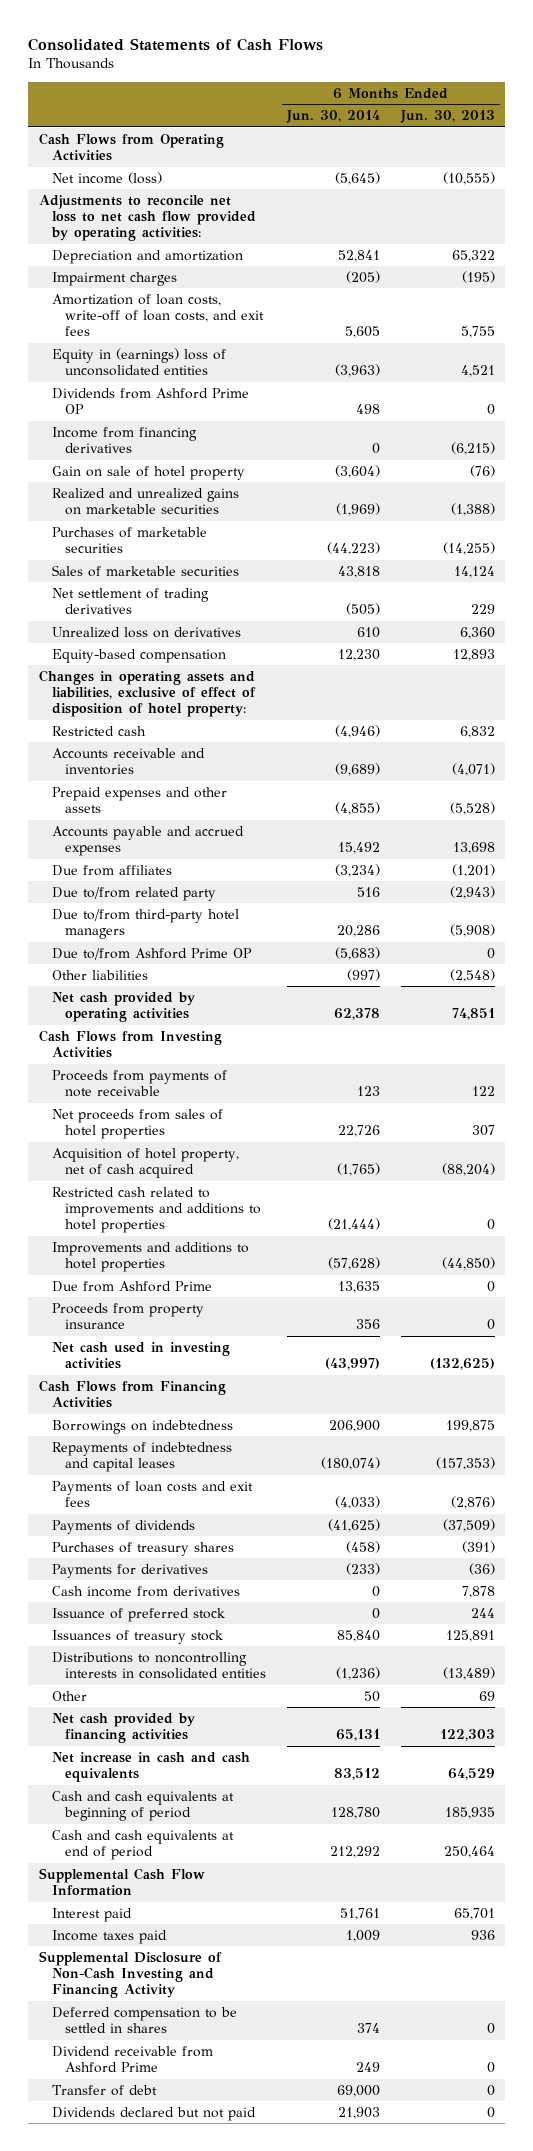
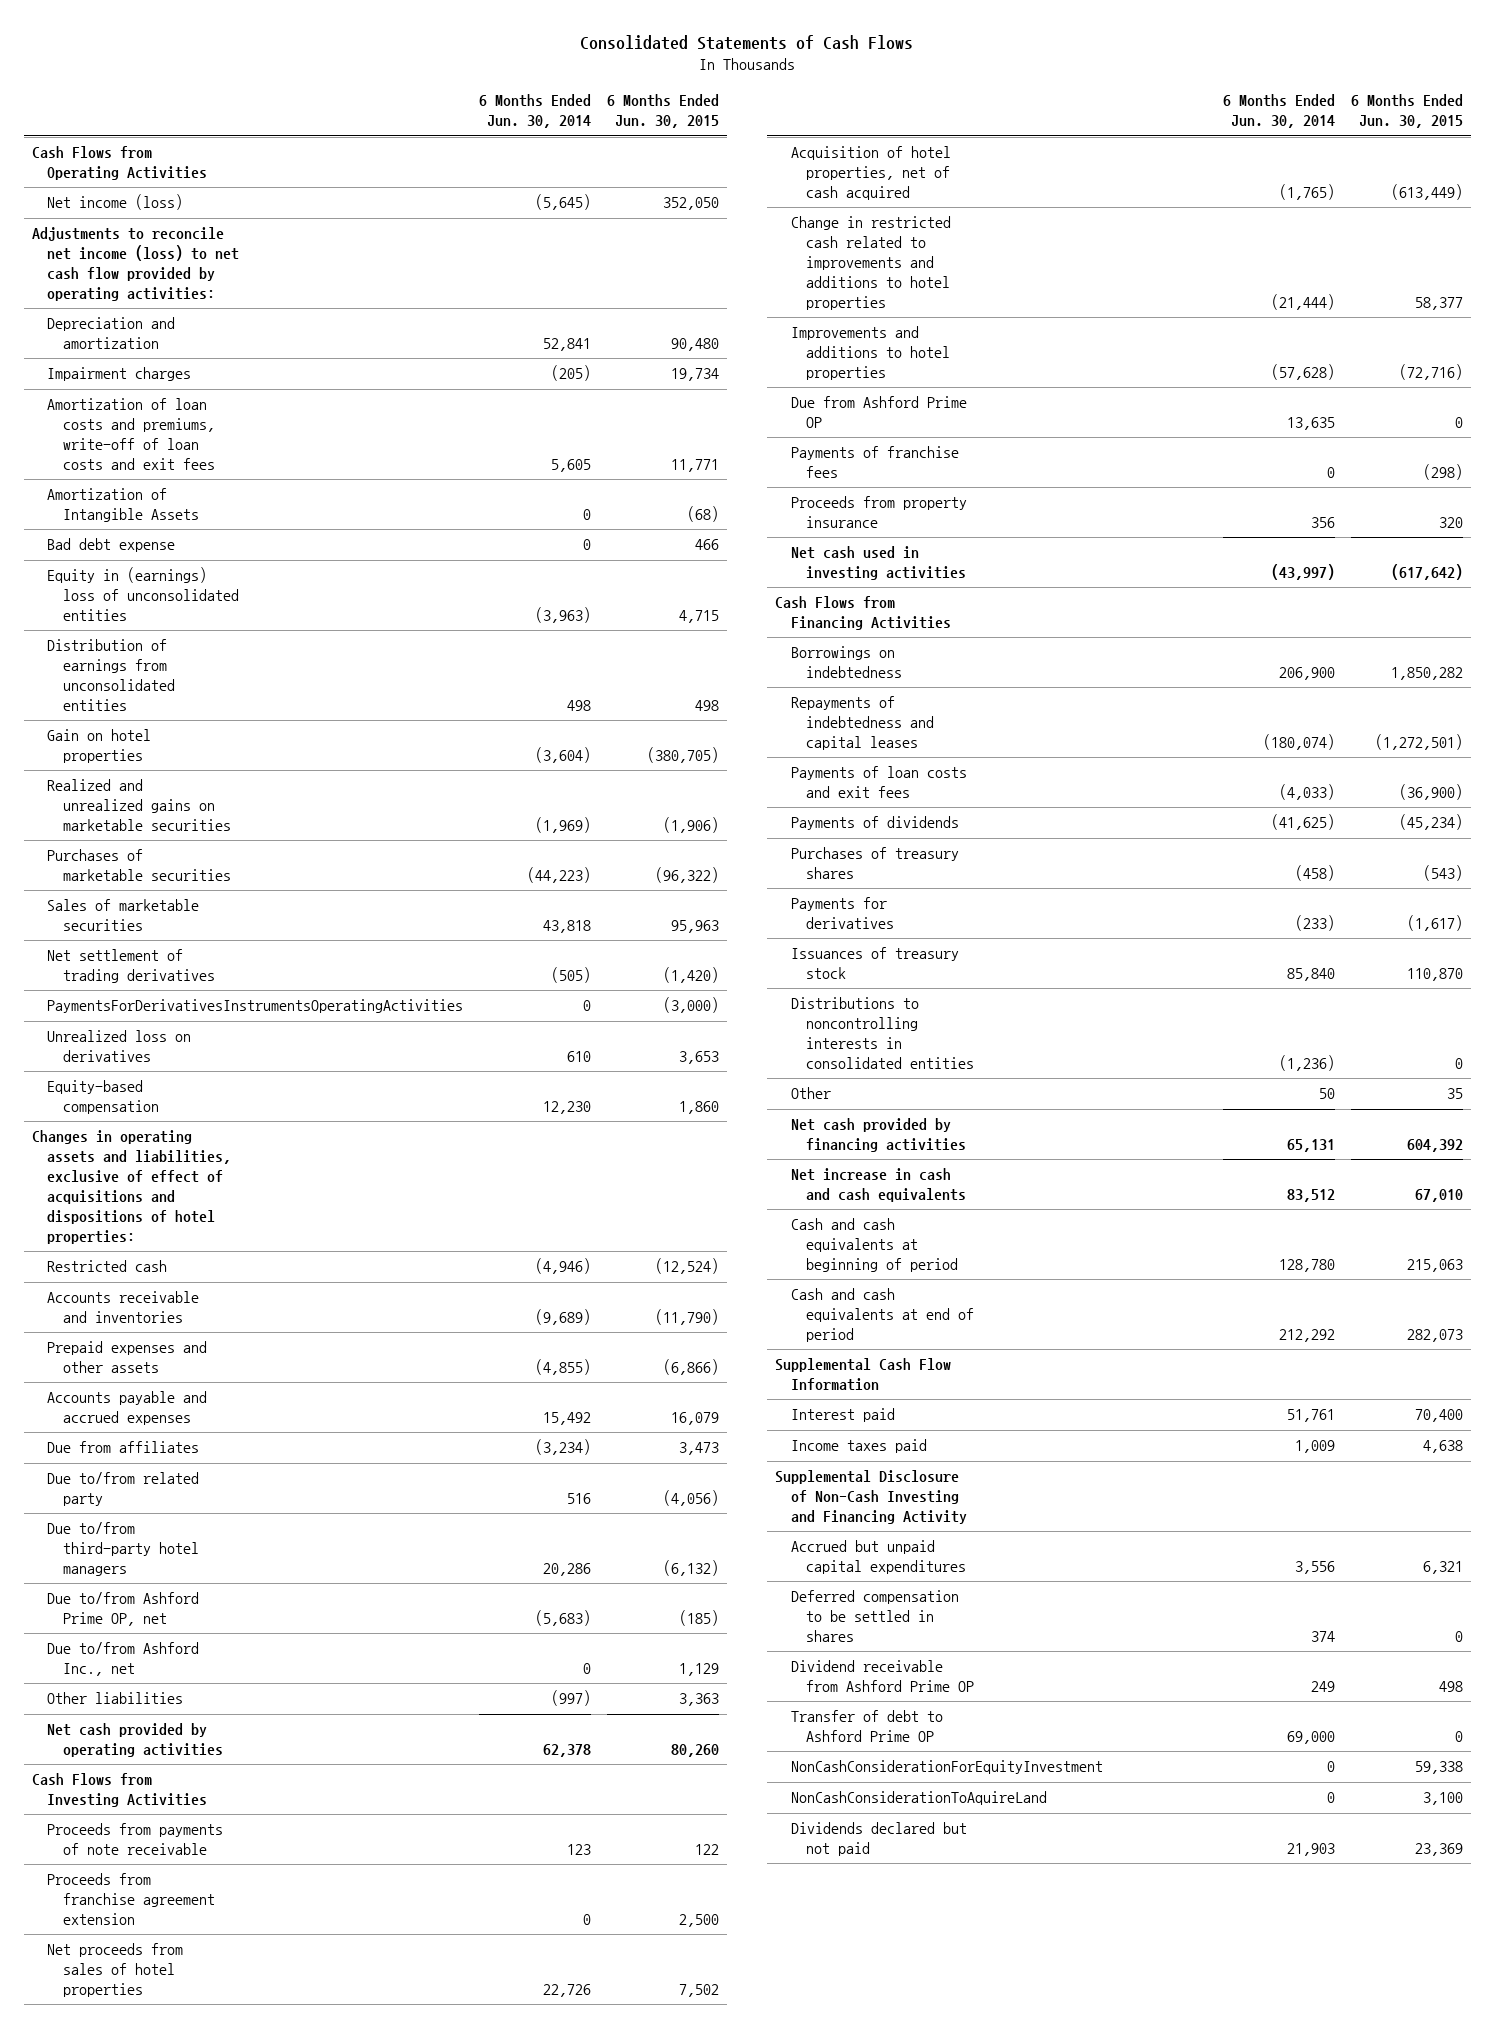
- | 6 Months Ended Jun. 30, 2014 | 6 Months Ended Jun. 30, 2013
+ | 6 Months Ended Jun. 30, 2014 | 6 Months Ended Jun. 30, 2015
- Adjustments to reconcile net loss to net cash flow provided by operating activities:
+ Adjustments to reconcile net income (loss) to net cash flow provided by operating activities:
- Amortization of loan costs, write-off of loan costs, and exit fees | 5,605 | 5,755
+ Amortization of loan costs and premiums, write-off of loan costs and exit fees | 5,605 | 11,771
+ Amortization of Intangible Assets | 0 | (68)
+ Bad debt expense | 0 | 466
- Dividends from Ashford Prime OP | 498 | 0
- Income from financing derivatives | 0 | (6,215)
- Gain on sale of hotel property | (3,604) | (76)
+ Distribution of earnings from unconsolidated entities | 498 | 498
+ Gain on hotel properties | (3,604) | (380,705)
+ PaymentsForDerivativesInstrumentsOperatingActivities | 0 | (3,000)
- Changes in operating assets and liabilities, exclusive of effect of disposition of hotel property:
+ Changes in operating assets and liabilities, exclusive of effect of acquisitions and dispositions of hotel properties:
- Due to/from Ashford Prime OP | (5,683) | 0
+ Due to/from Ashford Prime OP, net | (5,683) | (185)
+ Due to/from Ashford Inc., net | 0 | 1,129
+ Proceeds from franchise agreement extension | 0 | 2,500
- Acquisition of hotel property, net of cash acquired | (1,765) | (88,204)
- Restricted cash related to improvements and additions to hotel properties | (21,444) | 0
+ Acquisition of hotel properties, net of cash acquired | (1,765) | (613,449)
+ Change in restricted cash related to improvements and additions to hotel properties | (21,444) | 58,377
- Due from Ashford Prime | 13,635 | 0
+ Due from Ashford Prime OP | 13,635 | 0
+ Payments of franchise fees | 0 | (298)
- Cash income from derivatives | 0 | 7,878
- Issuance of preferred stock | 0 | 244
+ Accrued but unpaid capital expenditures | 3,556 | 6,321
- Dividend receivable from Ashford Prime | 249 | 0
- Transfer of debt | 69,000 | 0
+ Dividend receivable from Ashford Prime OP | 249 | 498
+ Transfer of debt to Ashford Prime OP | 69,000 | 0
+ NonCashConsiderationForEquityInvestment | 0 | 59,338
+ NonCashConsiderationToAquireLand | 0 | 3,100

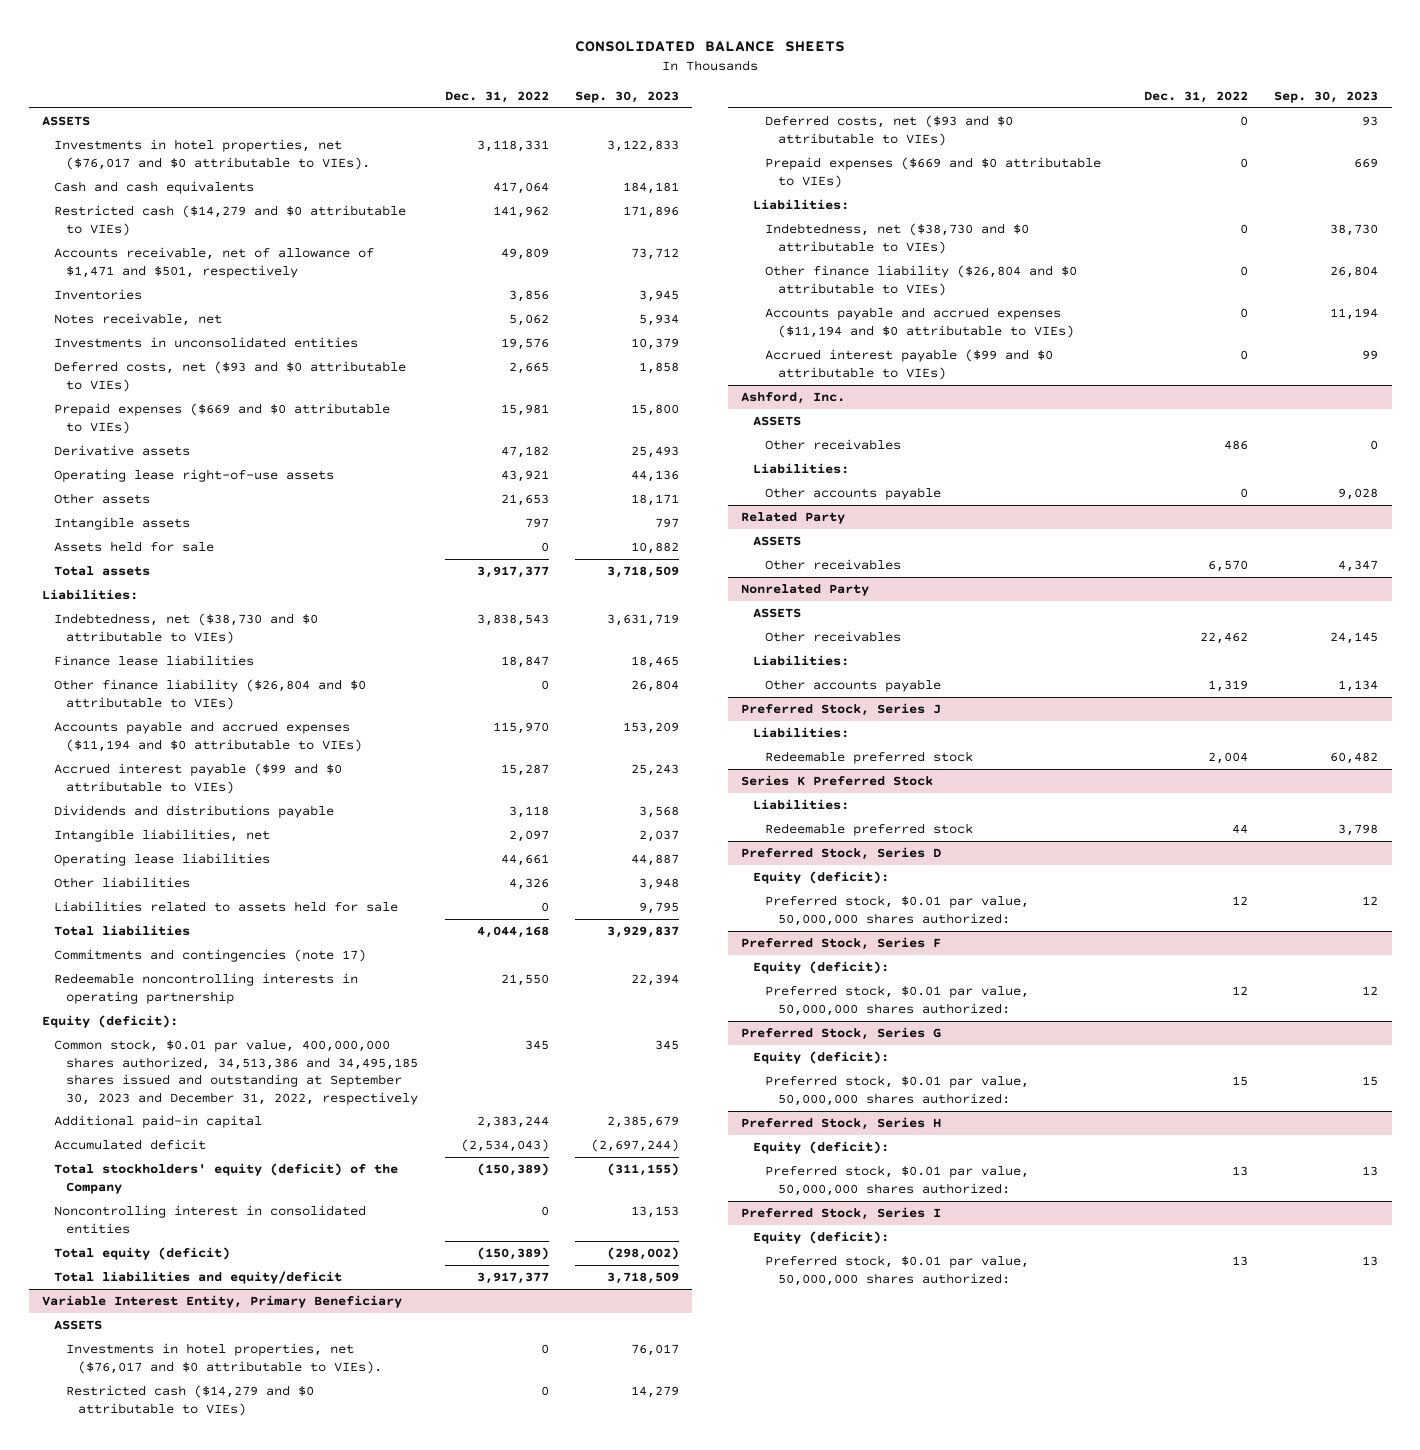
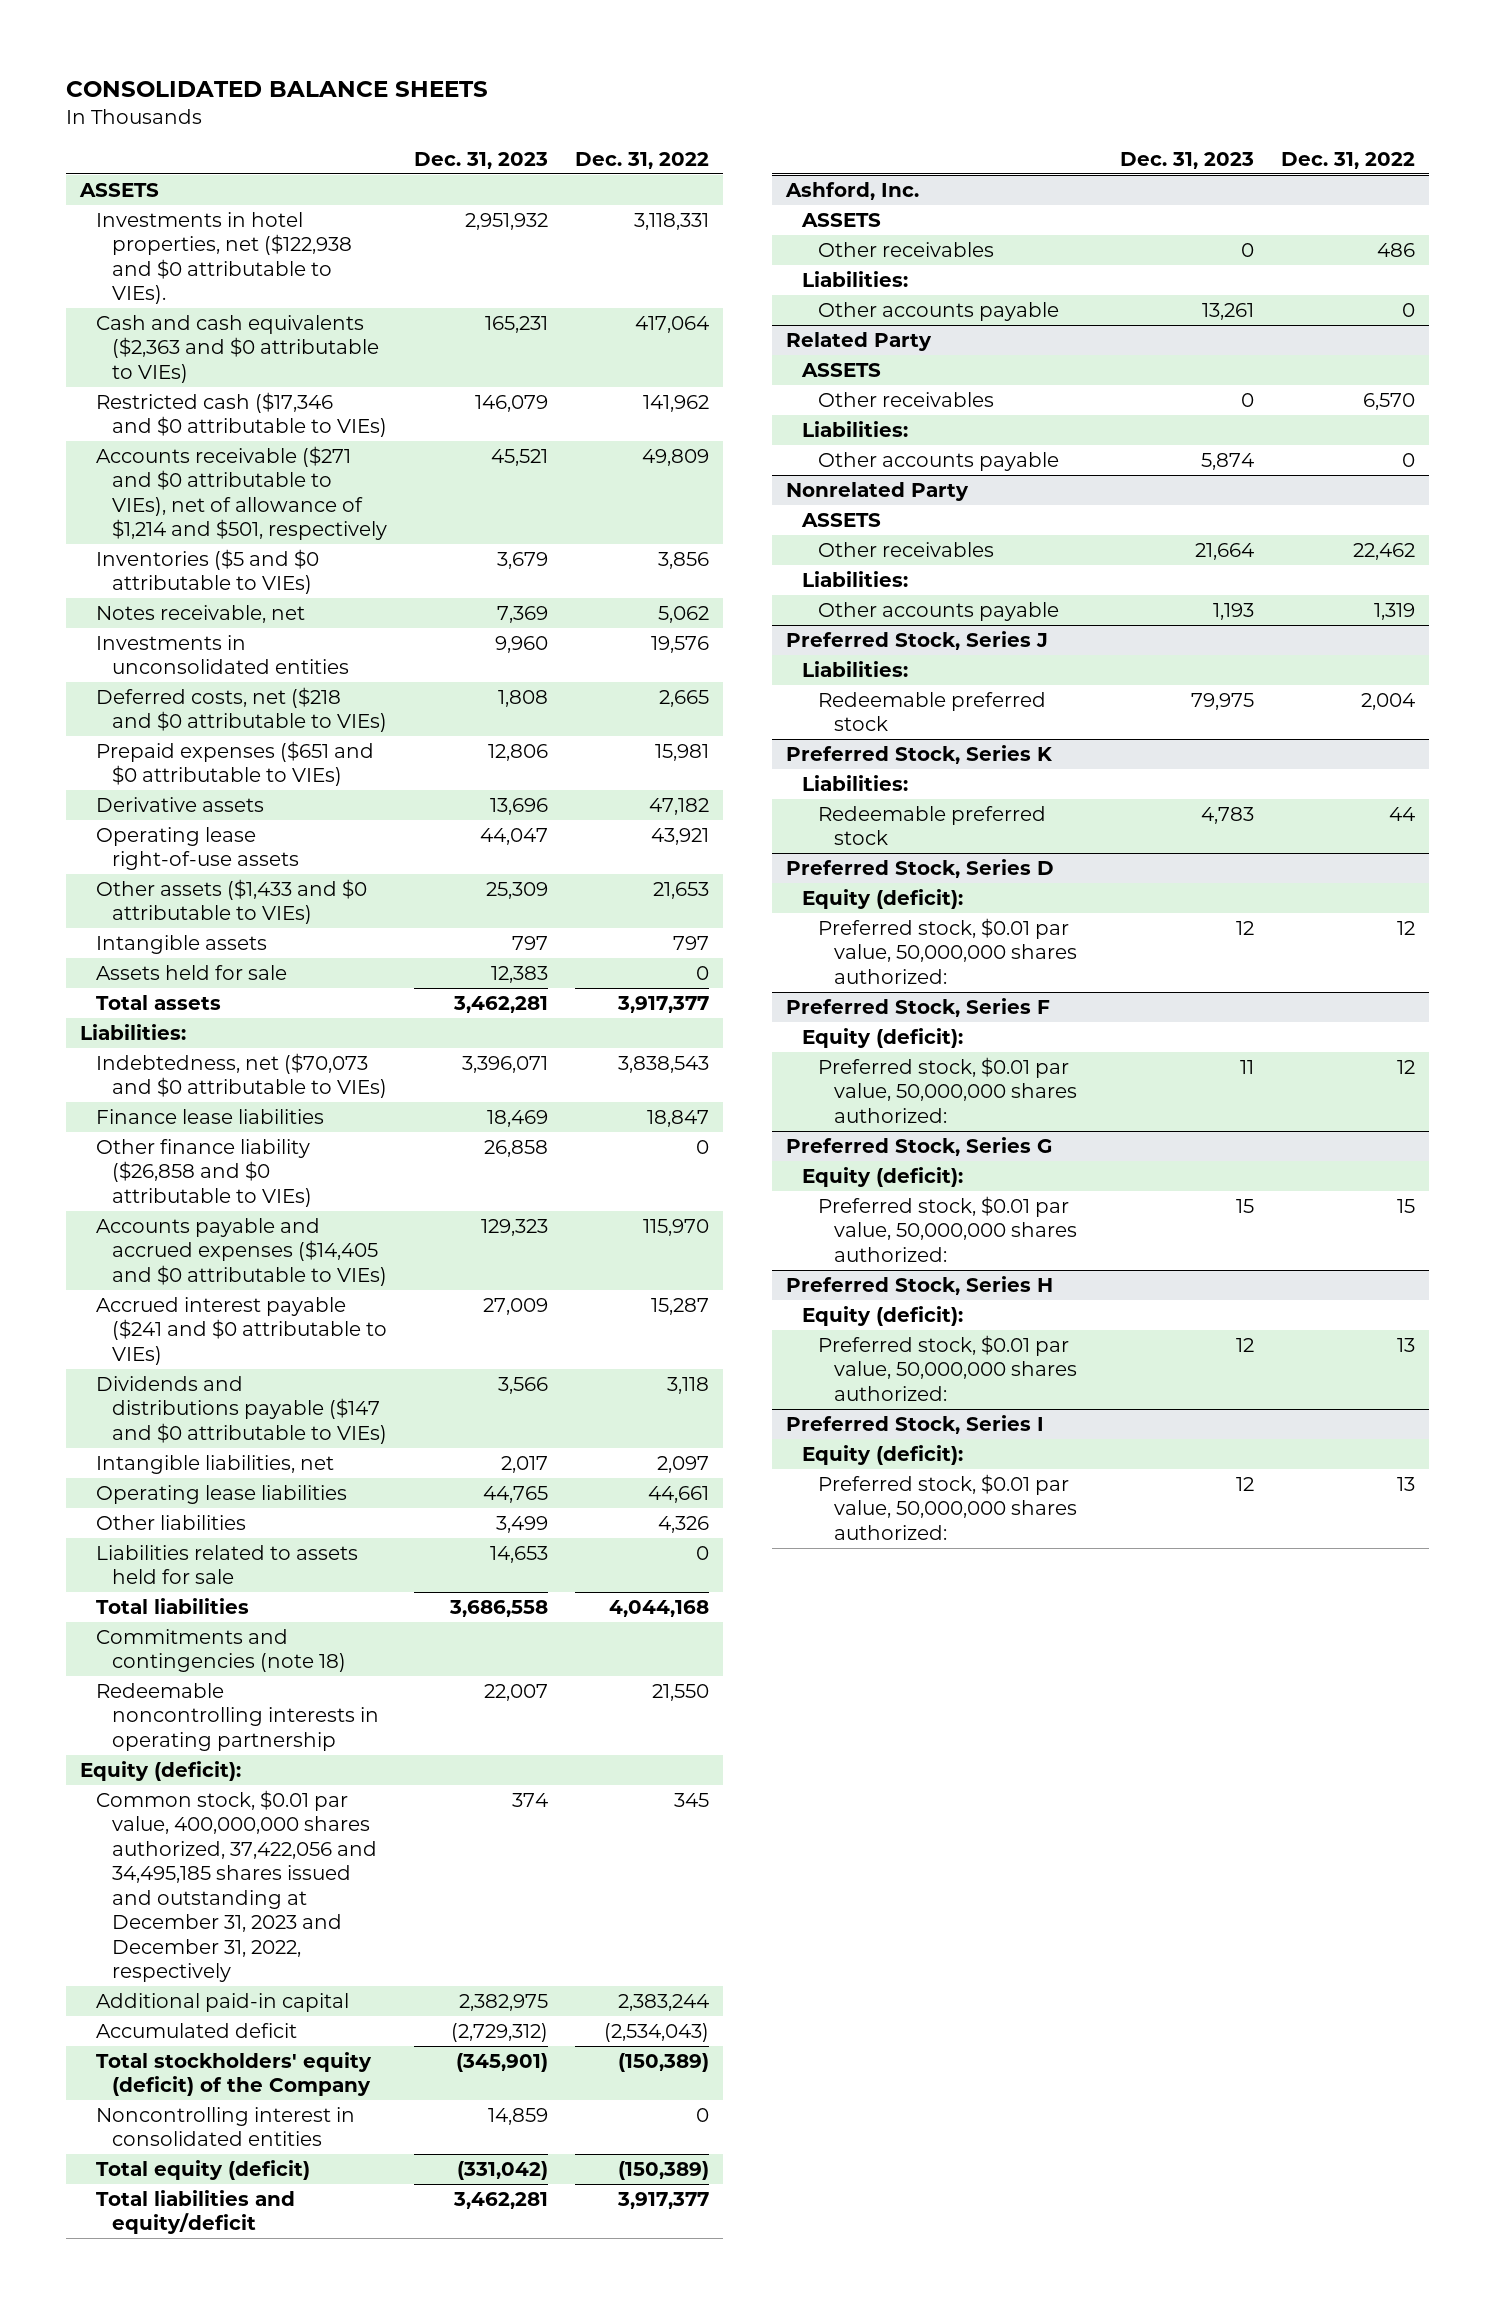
- | Dec. 31, 2022 | Sep. 30, 2023
+ | Dec. 31, 2023 | Dec. 31, 2022
- Investments in hotel properties, net ($76,017 and $0 attributable to VIEs). | 3,118,331 | 3,122,833
- Cash and cash equivalents | 417,064 | 184,181
- Restricted cash ($14,279 and $0 attributable to VIEs) | 141,962 | 171,896
- Accounts receivable, net of allowance of $1,471 and $501, respectively | 49,809 | 73,712
- Inventories | 3,856 | 3,945
+ Investments in hotel properties, net ($122,938 and $0 attributable to VIEs). | 2,951,932 | 3,118,331
+ Cash and cash equivalents ($2,363 and $0 attributable to VIEs) | 165,231 | 417,064
+ Restricted cash ($17,346 and $0 attributable to VIEs) | 146,079 | 141,962
+ Accounts receivable ($271 and $0 attributable to VIEs), net of allowance of $1,214 and $501, respectively | 45,521 | 49,809
+ Inventories ($5 and $0 attributable to VIEs) | 3,679 | 3,856
- Deferred costs, net ($93 and $0 attributable to VIEs) | 2,665 | 1,858
- Prepaid expenses ($669 and $0 attributable to VIEs) | 15,981 | 15,800
+ Deferred costs, net ($218 and $0 attributable to VIEs) | 1,808 | 2,665
+ Prepaid expenses ($651 and $0 attributable to VIEs) | 12,806 | 15,981
- Other assets | 21,653 | 18,171
+ Other assets ($1,433 and $0 attributable to VIEs) | 25,309 | 21,653
- Indebtedness, net ($38,730 and $0 attributable to VIEs) | 3,838,543 | 3,631,719
+ Indebtedness, net ($70,073 and $0 attributable to VIEs) | 3,396,071 | 3,838,543
- Other finance liability ($26,804 and $0 attributable to VIEs) | 0 | 26,804
- Accounts payable and accrued expenses ($11,194 and $0 attributable to VIEs) | 115,970 | 153,209
- Accrued interest payable ($99 and $0 attributable to VIEs) | 15,287 | 25,243
- Dividends and distributions payable | 3,118 | 3,568
+ Other finance liability ($26,858 and $0 attributable to VIEs) | 26,858 | 0
+ Accounts payable and accrued expenses ($14,405 and $0 attributable to VIEs) | 129,323 | 115,970
+ Accrued interest payable ($241 and $0 attributable to VIEs) | 27,009 | 15,287
+ Dividends and distributions payable ($147 and $0 attributable to VIEs) | 3,566 | 3,118
- Commitments and contingencies (note 17)
+ Commitments and contingencies (note 18)
- Common stock, $0.01 par value, 400,000,000 shares authorized, 34,513,386 and 34,495,185 shares issued and outstanding at September 30, 2023 and December 31, 2022, respectively | 345 | 345
+ Common stock, $0.01 par value, 400,000,000 shares authorized, 37,422,056 and 34,495,185 shares issued and outstanding at December 31, 2023 and December 31, 2022, respectively | 374 | 345
- Variable Interest Entity, Primary Beneficiary
- ASSETS
- Investments in hotel properties, net ($76,017 and $0 attributable to VIEs). | 0 | 76,017
- Restricted cash ($14,279 and $0 attributable to VIEs) | 0 | 14,279
- Deferred costs, net ($93 and $0 attributable to VIEs) | 0 | 93
- Prepaid expenses ($669 and $0 attributable to VIEs) | 0 | 669
- Liabilities:
- Indebtedness, net ($38,730 and $0 attributable to VIEs) | 0 | 38,730
- Other finance liability ($26,804 and $0 attributable to VIEs) | 0 | 26,804
- Accounts payable and accrued expenses ($11,194 and $0 attributable to VIEs) | 0 | 11,194
- Accrued interest payable ($99 and $0 attributable to VIEs) | 0 | 99
@ Related Party
+ Liabilities:
+ Other accounts payable | 5,874 | 0
- Series K Preferred Stock
+ Preferred Stock, Series K

